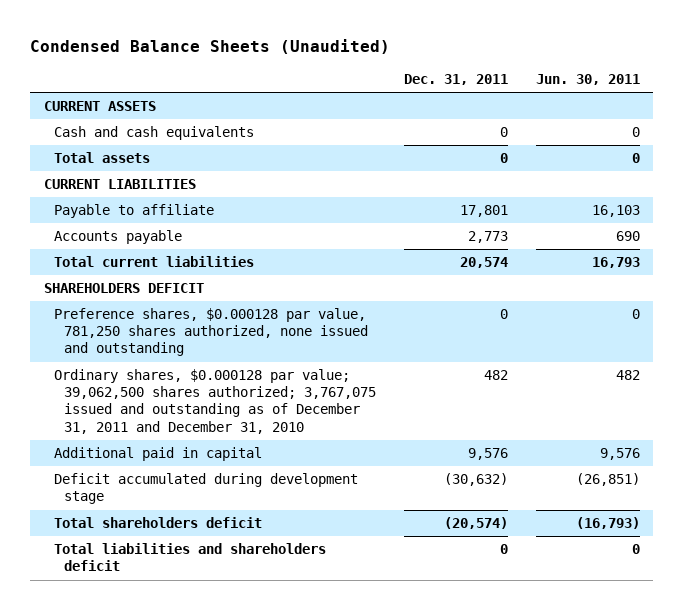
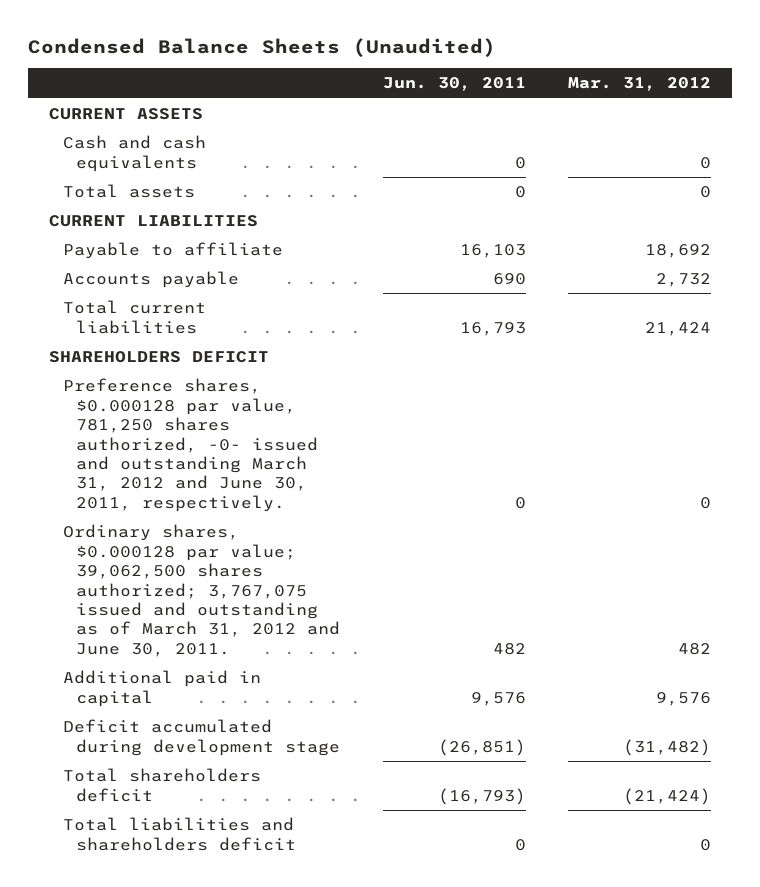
- | Dec. 31, 2011 | Jun. 30, 2011
+ | Jun. 30, 2011 | Mar. 31, 2012
- Preference shares, $0.000128 par value, 781,250 shares authorized, none issued and outstanding | 0 | 0
- Ordinary shares, $0.000128 par value; 39,062,500 shares authorized; 3,767,075 issued and outstanding as of December 31, 2011 and December 31, 2010 | 482 | 482
+ Preference shares, $0.000128 par value, 781,250 shares authorized, -0- issued and outstanding March 31, 2012 and June 30, 2011, respectively. | 0 | 0
+ Ordinary shares, $0.000128 par value; 39,062,500 shares authorized; 3,767,075 issued and outstanding as of March 31, 2012 and June 30, 2011. | 482 | 482

